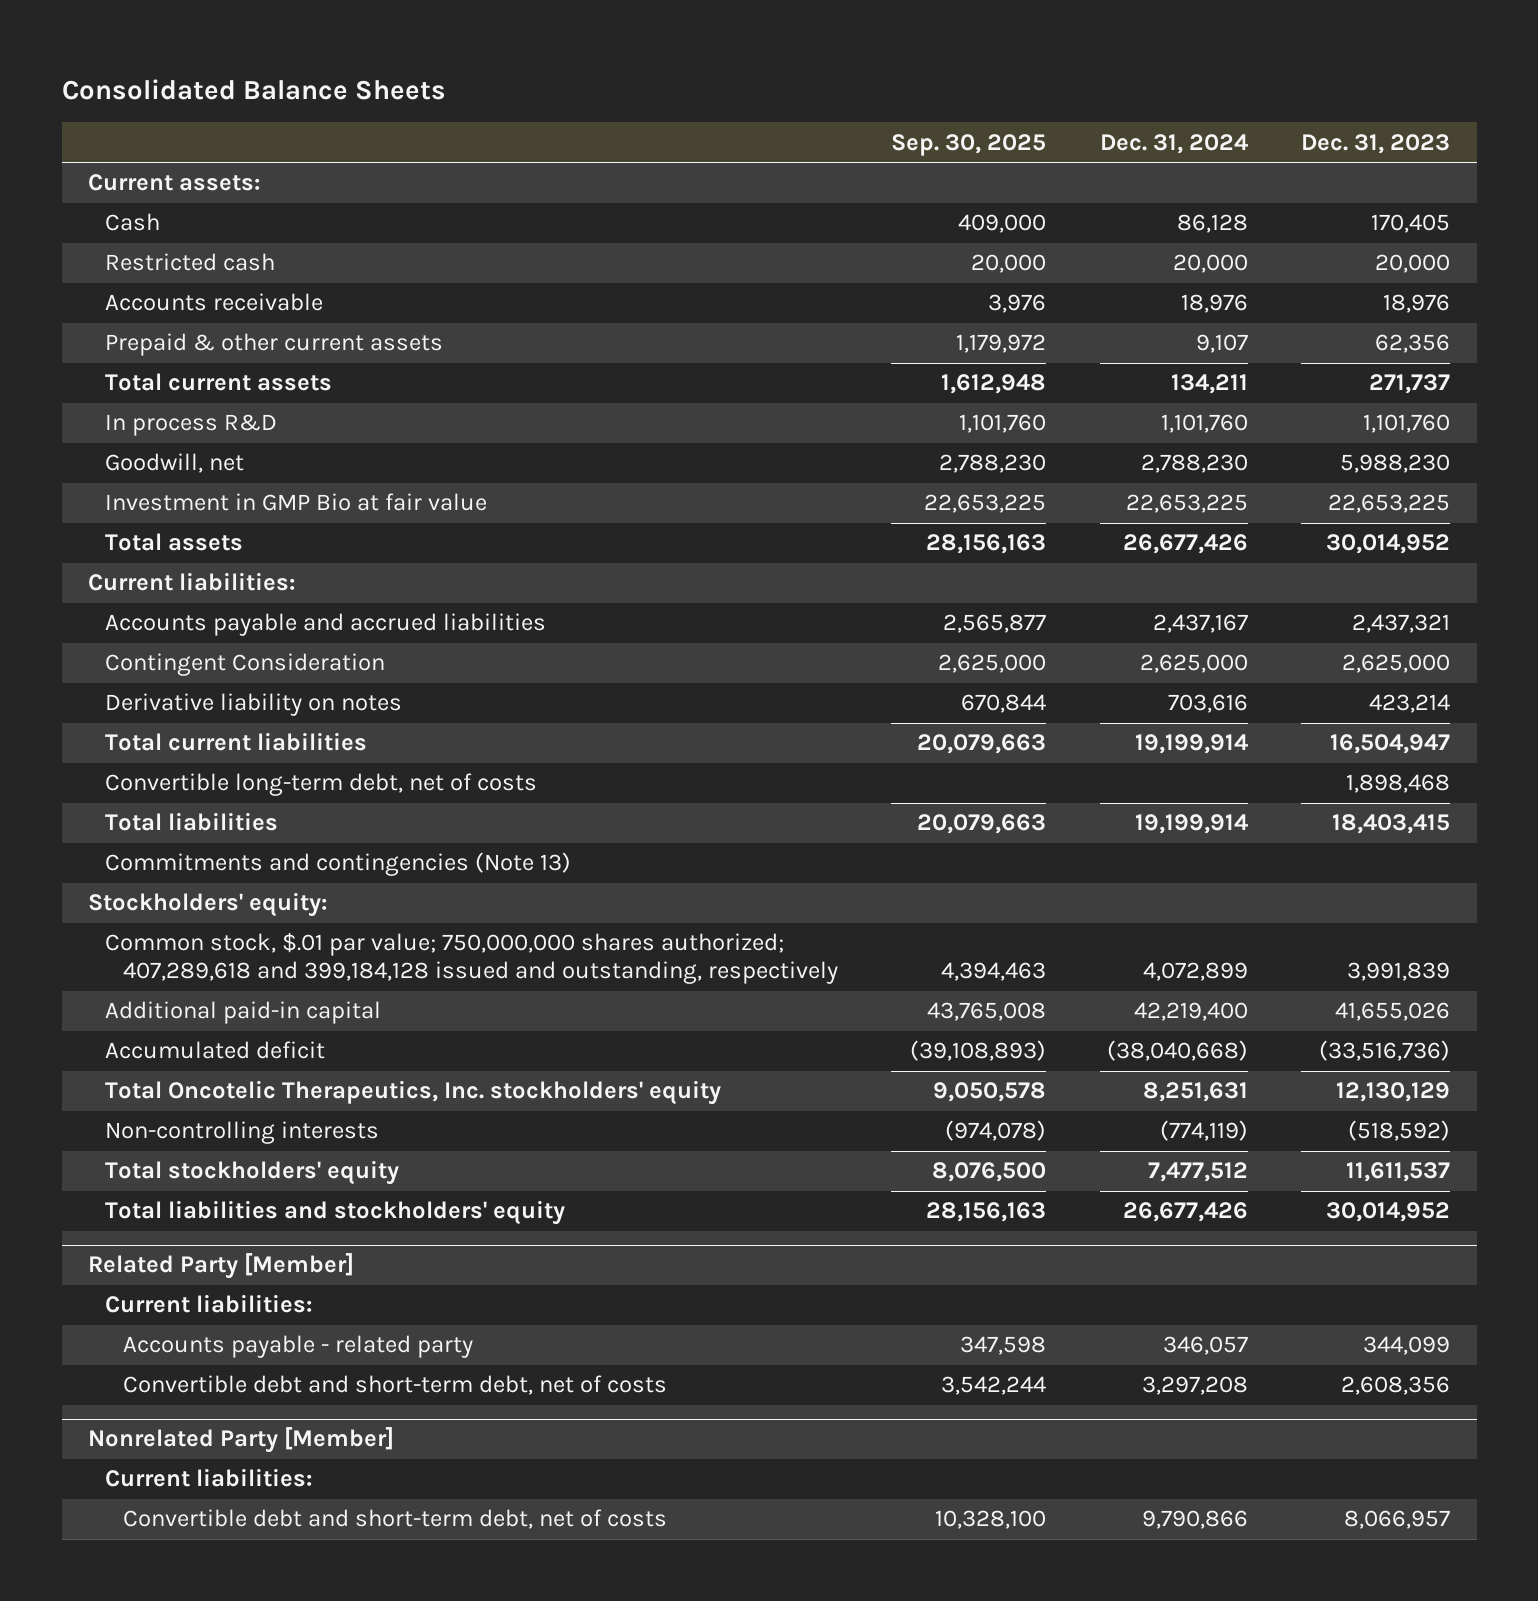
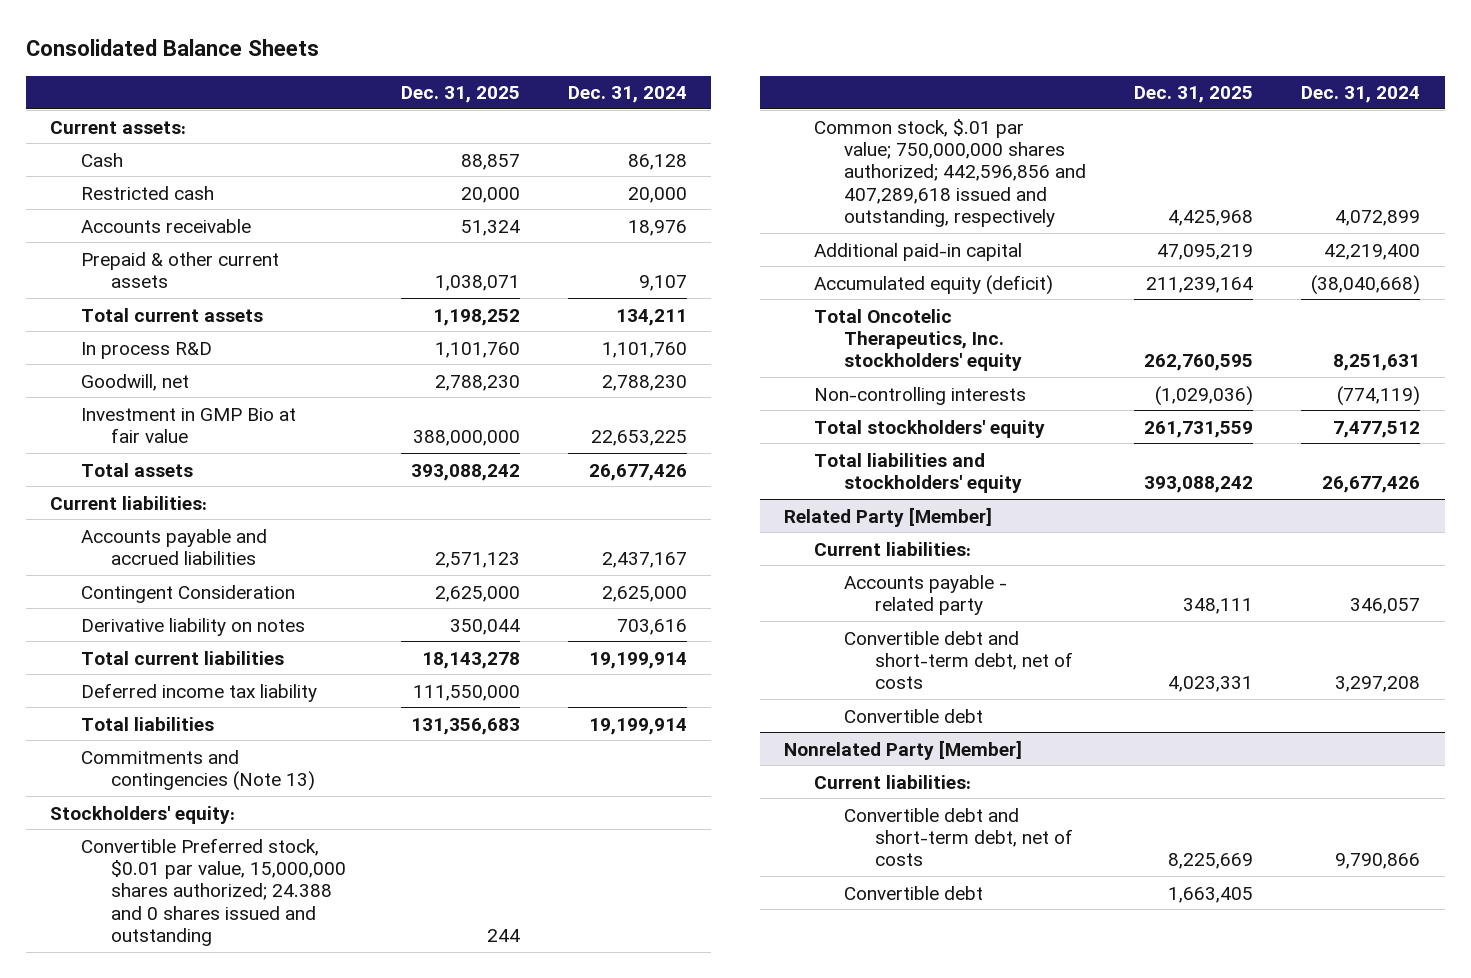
- | Sep. 30, 2025 | Dec. 31, 2024 | Dec. 31, 2023
+ | Dec. 31, 2025 | Dec. 31, 2024
- Convertible long-term debt, net of costs | | | 1,898,468
+ Deferred income tax liability | 111,550,000 |
- Common stock, $.01 par value; 750,000,000 shares authorized; 407,289,618 and 399,184,128 issued and outstanding, respectively | 4,394,463 | 4,072,899 | 3,991,839
+ Convertible Preferred stock, $0.01 par value, 15,000,000 shares authorized; 24.388 and 0 shares issued and outstanding | 244 |
+ Common stock, $.01 par value; 750,000,000 shares authorized; 442,596,856 and 407,289,618 issued and outstanding, respectively | 4,425,968 | 4,072,899
- Accumulated deficit | (39,108,893) | (38,040,668) | (33,516,736)
+ Accumulated equity (deficit) | 211,239,164 | (38,040,668)
@ Related Party [Member]
+ Convertible debt
@ Nonrelated Party [Member]
+ Convertible debt | 1,663,405 |

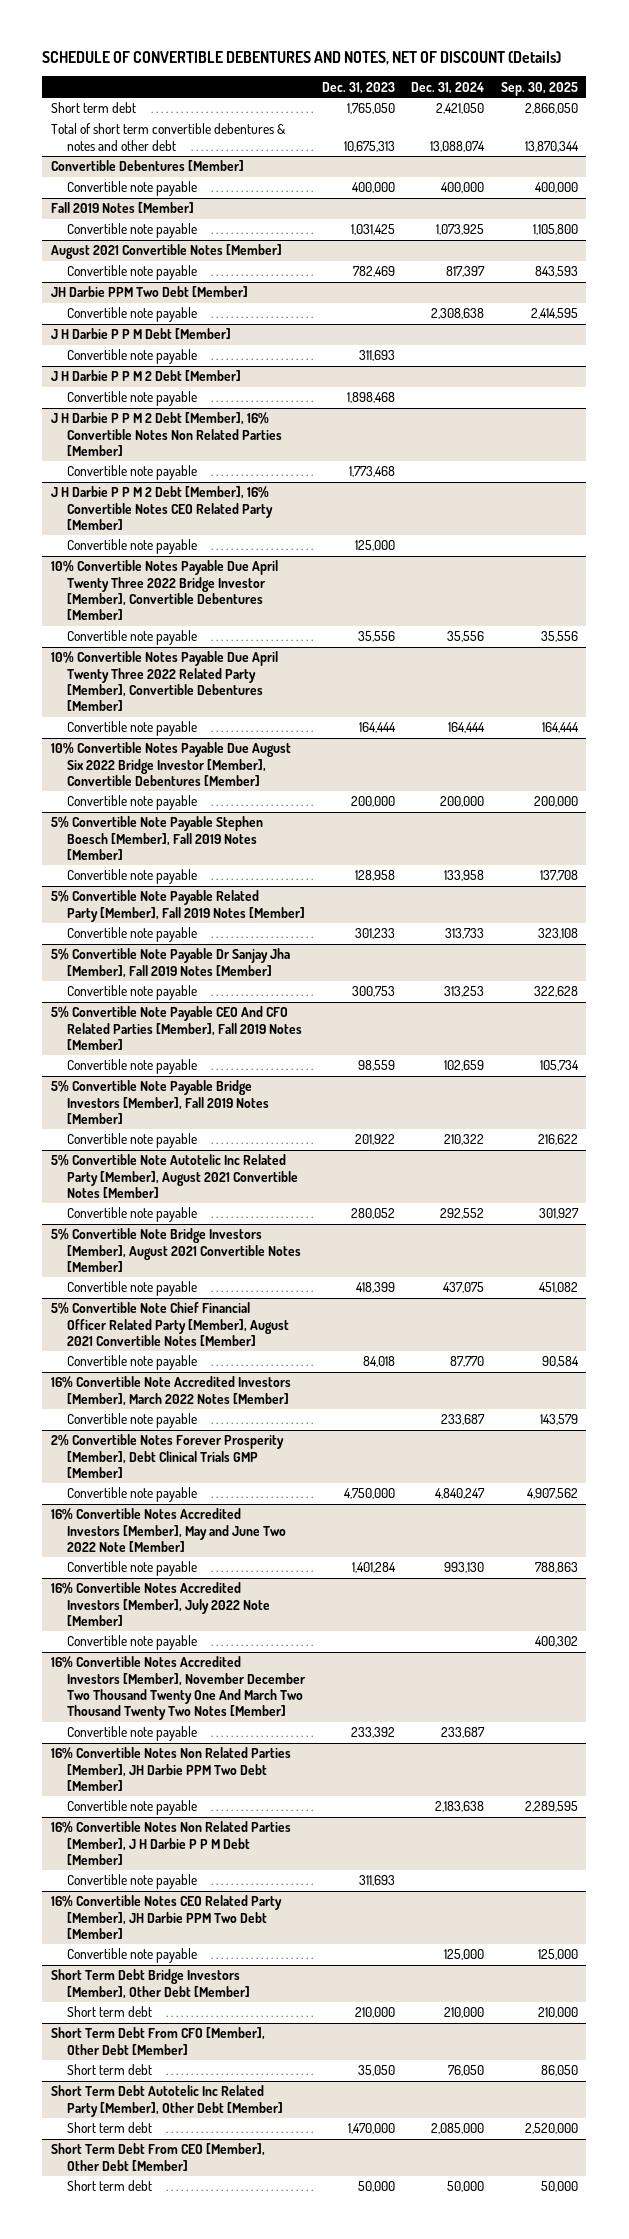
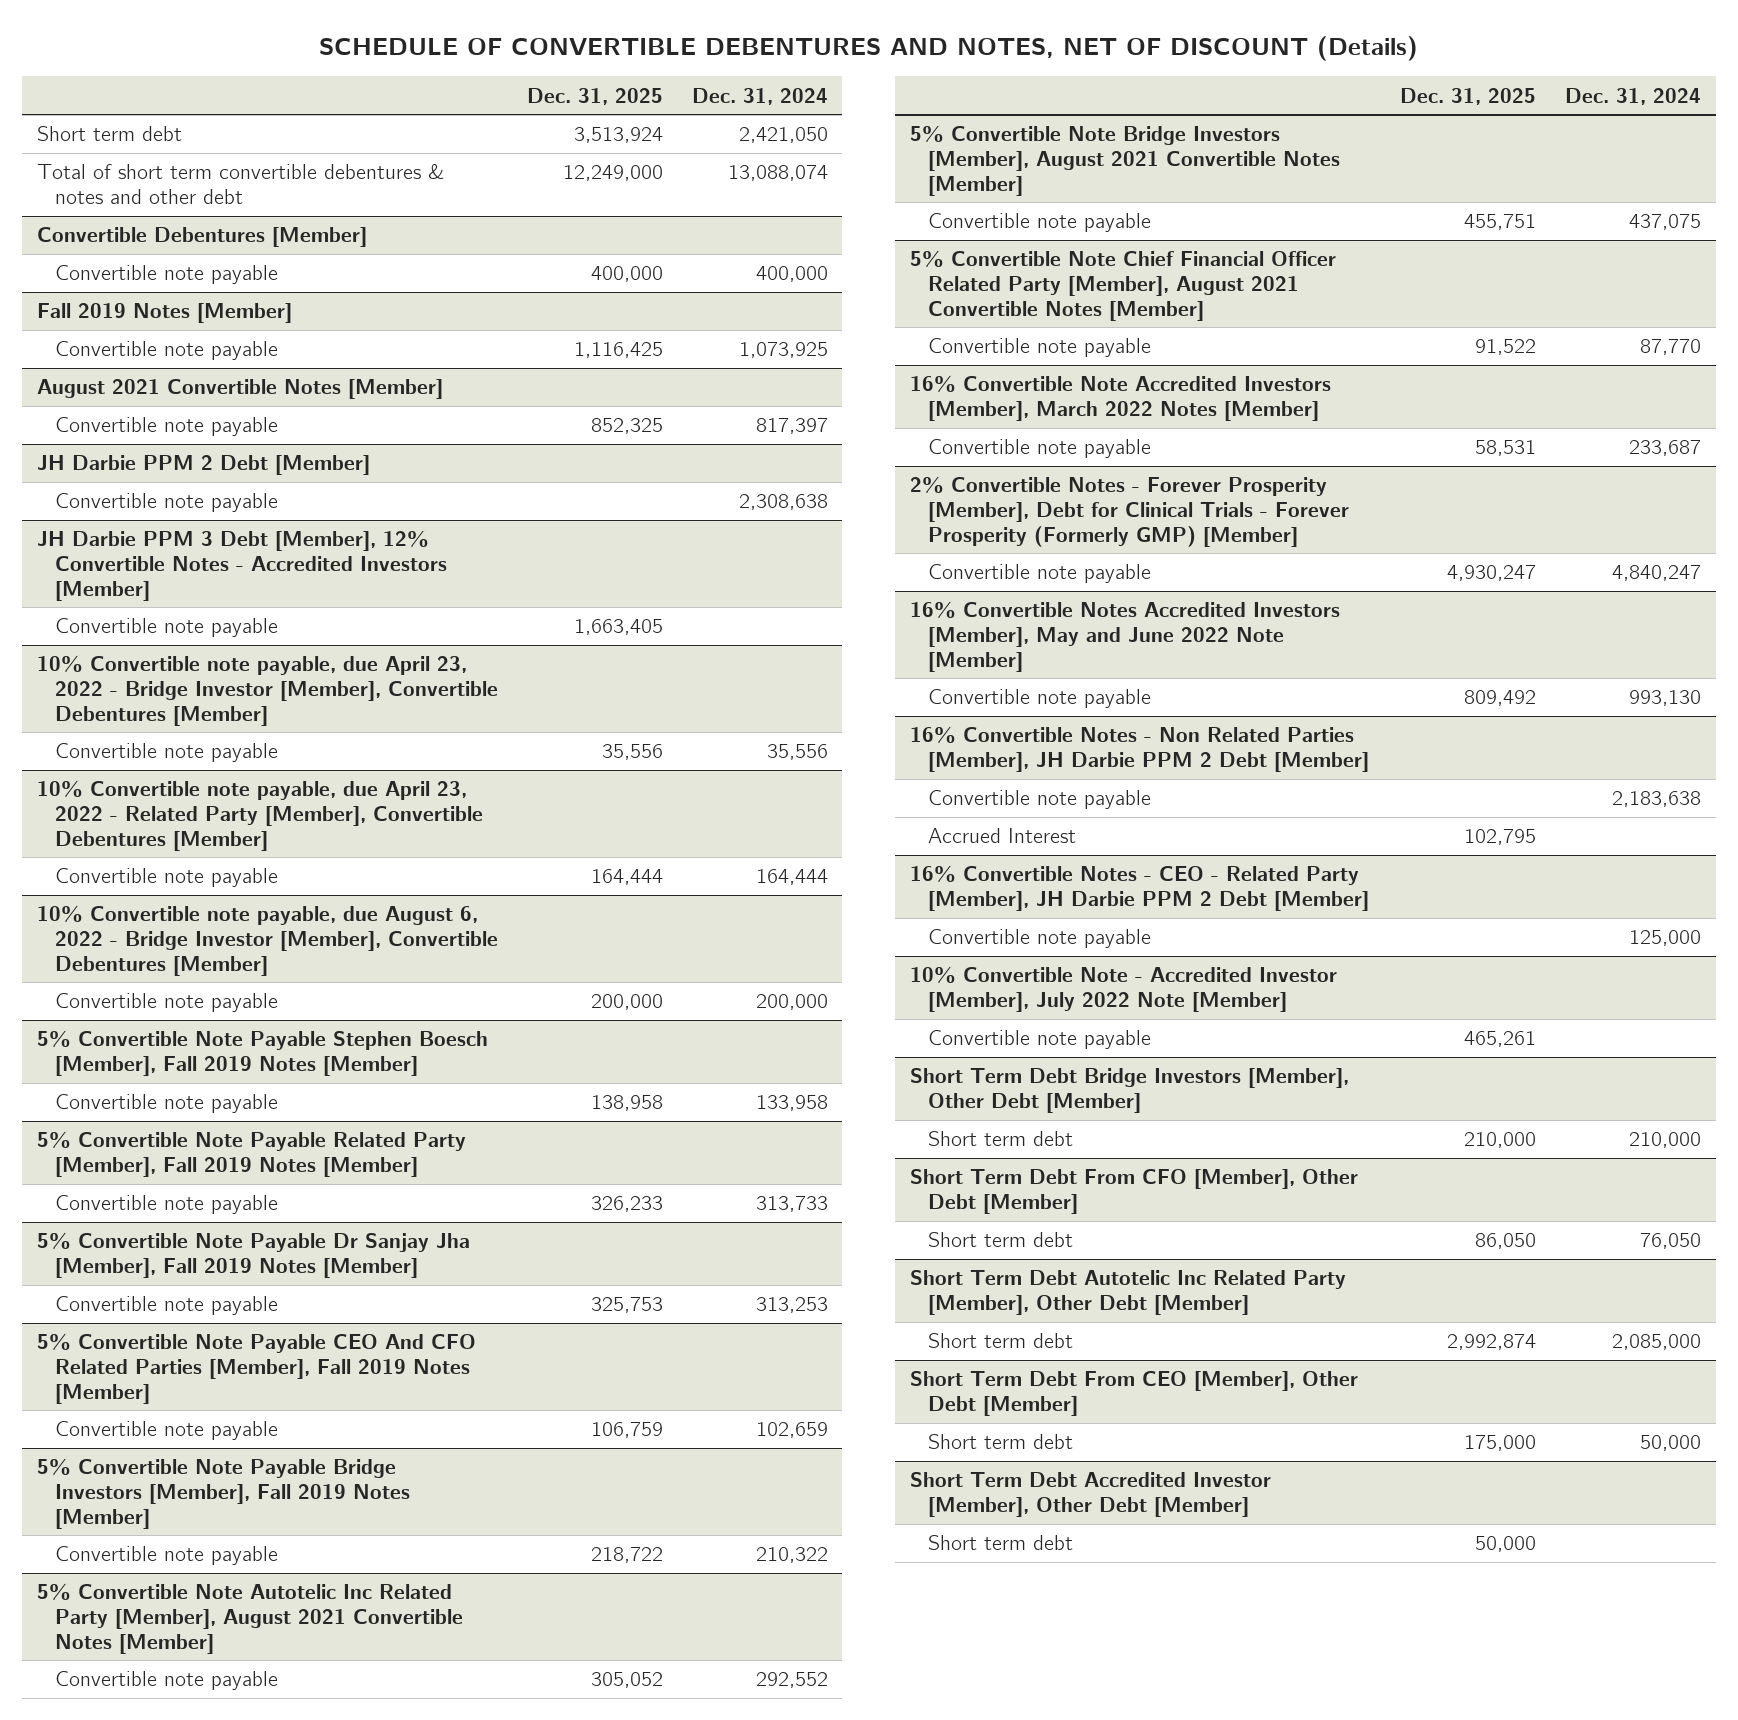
- | Dec. 31, 2023 | Dec. 31, 2024 | Sep. 30, 2025
+ | Dec. 31, 2025 | Dec. 31, 2024
- JH Darbie PPM Two Debt [Member]
+ JH Darbie PPM 2 Debt [Member]
- J H Darbie P P M Debt [Member]
- Convertible note payable | 311,693 | |
- J H Darbie P P M 2 Debt [Member]
- Convertible note payable | 1,898,468 | |
- J H Darbie P P M 2 Debt [Member], 16% Convertible Notes Non Related Parties [Member]
- Convertible note payable | 1,773,468 | |
- J H Darbie P P M 2 Debt [Member], 16% Convertible Notes CEO Related Party [Member]
+ JH Darbie PPM 3 Debt [Member], 12% Convertible Notes - Accredited Investors [Member]
- 10% Convertible Notes Payable Due April Twenty Three 2022 Bridge Investor [Member], Convertible Debentures [Member]
+ 10% Convertible note payable, due April 23, 2022 - Bridge Investor [Member], Convertible Debentures [Member]
- 10% Convertible Notes Payable Due April Twenty Three 2022 Related Party [Member], Convertible Debentures [Member]
+ 10% Convertible note payable, due April 23, 2022 - Related Party [Member], Convertible Debentures [Member]
- 10% Convertible Notes Payable Due August Six 2022 Bridge Investor [Member], Convertible Debentures [Member]
+ 10% Convertible note payable, due August 6, 2022 - Bridge Investor [Member], Convertible Debentures [Member]
- 2% Convertible Notes Forever Prosperity [Member], Debt Clinical Trials GMP [Member]
+ 2% Convertible Notes - Forever Prosperity [Member], Debt for Clinical Trials - Forever Prosperity (Formerly GMP) [Member]
- 16% Convertible Notes Accredited Investors [Member], May and June Two 2022 Note [Member]
+ 16% Convertible Notes Accredited Investors [Member], May and June 2022 Note [Member]
- 16% Convertible Notes Accredited Investors [Member], July 2022 Note [Member]
- Convertible note payable | | | 400,302
- 16% Convertible Notes Accredited Investors [Member], November December Two Thousand Twenty One And March Two Thousand Twenty Two Notes [Member]
- Convertible note payable | 233,392 | 233,687 |
- 16% Convertible Notes Non Related Parties [Member], JH Darbie PPM Two Debt [Member]
+ 16% Convertible Notes - Non Related Parties [Member], JH Darbie PPM 2 Debt [Member]
- 16% Convertible Notes Non Related Parties [Member], J H Darbie P P M Debt [Member]
- Convertible note payable | 311,693 | |
- 16% Convertible Notes CEO Related Party [Member], JH Darbie PPM Two Debt [Member]
+ Accrued Interest | 102,795 |
+ 16% Convertible Notes - CEO - Related Party [Member], JH Darbie PPM 2 Debt [Member]
+ 10% Convertible Note - Accredited Investor [Member], July 2022 Note [Member]
+ Convertible note payable | 465,261 |
+ Short Term Debt Accredited Investor [Member], Other Debt [Member]
+ Short term debt | 50,000 |

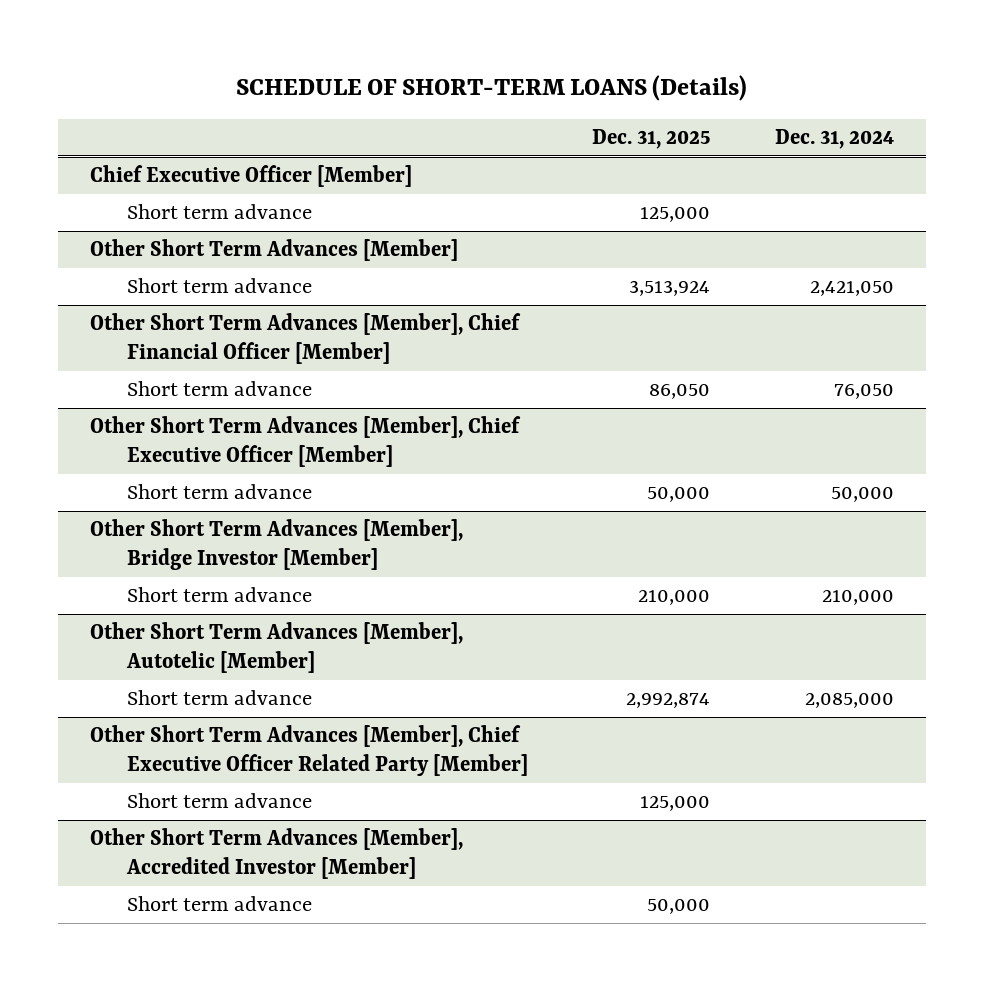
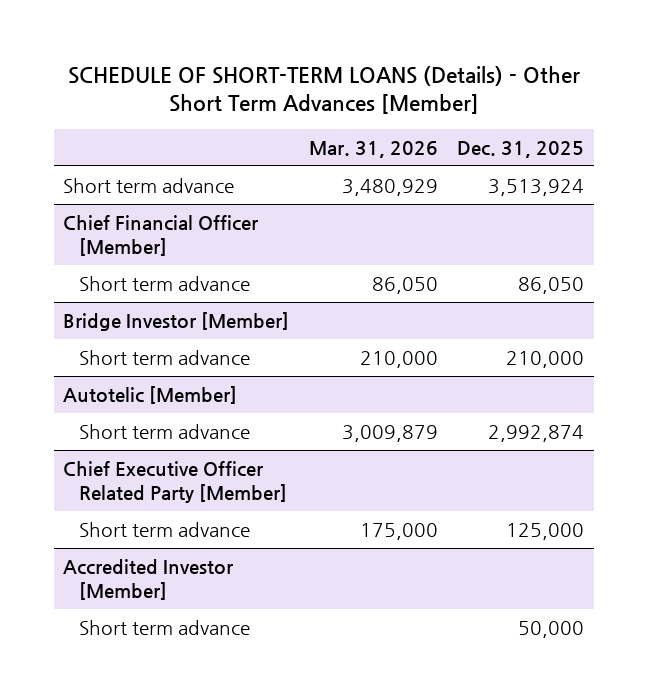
- SCHEDULE OF SHORT-TERM LOANS (Details)
+ SCHEDULE OF SHORT-TERM LOANS (Details) - Other Short Term Advances [Member]
- | Dec. 31, 2025 | Dec. 31, 2024
+ | Mar. 31, 2026 | Dec. 31, 2025
- Chief Executive Officer [Member]
- Short term advance | 125,000 |
- Other Short Term Advances [Member]
- Other Short Term Advances [Member], Chief Financial Officer [Member]
+ Chief Financial Officer [Member]
- Other Short Term Advances [Member], Chief Executive Officer [Member]
- Short term advance | 50,000 | 50,000
- Other Short Term Advances [Member], Bridge Investor [Member]
+ Bridge Investor [Member]
- Other Short Term Advances [Member], Autotelic [Member]
+ Autotelic [Member]
- Other Short Term Advances [Member], Chief Executive Officer Related Party [Member]
+ Chief Executive Officer Related Party [Member]
- Other Short Term Advances [Member], Accredited Investor [Member]
+ Accredited Investor [Member]

